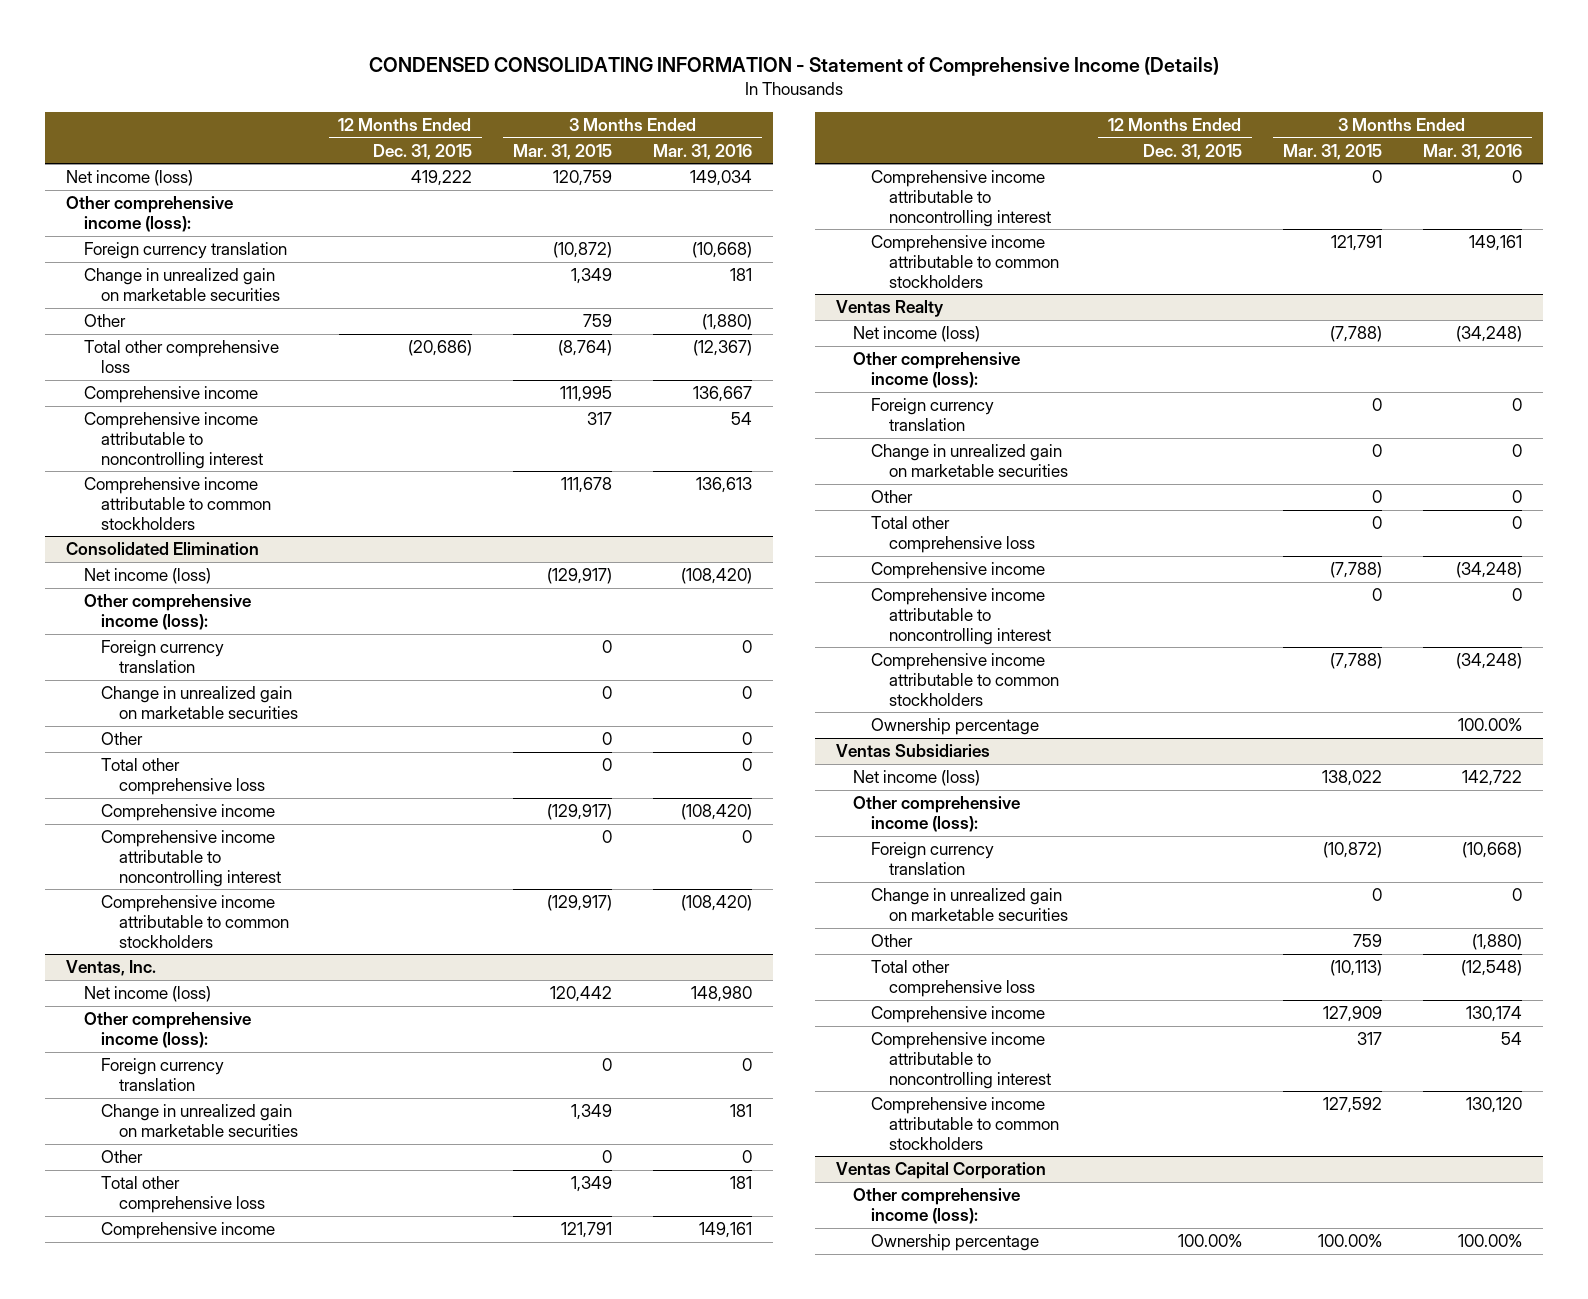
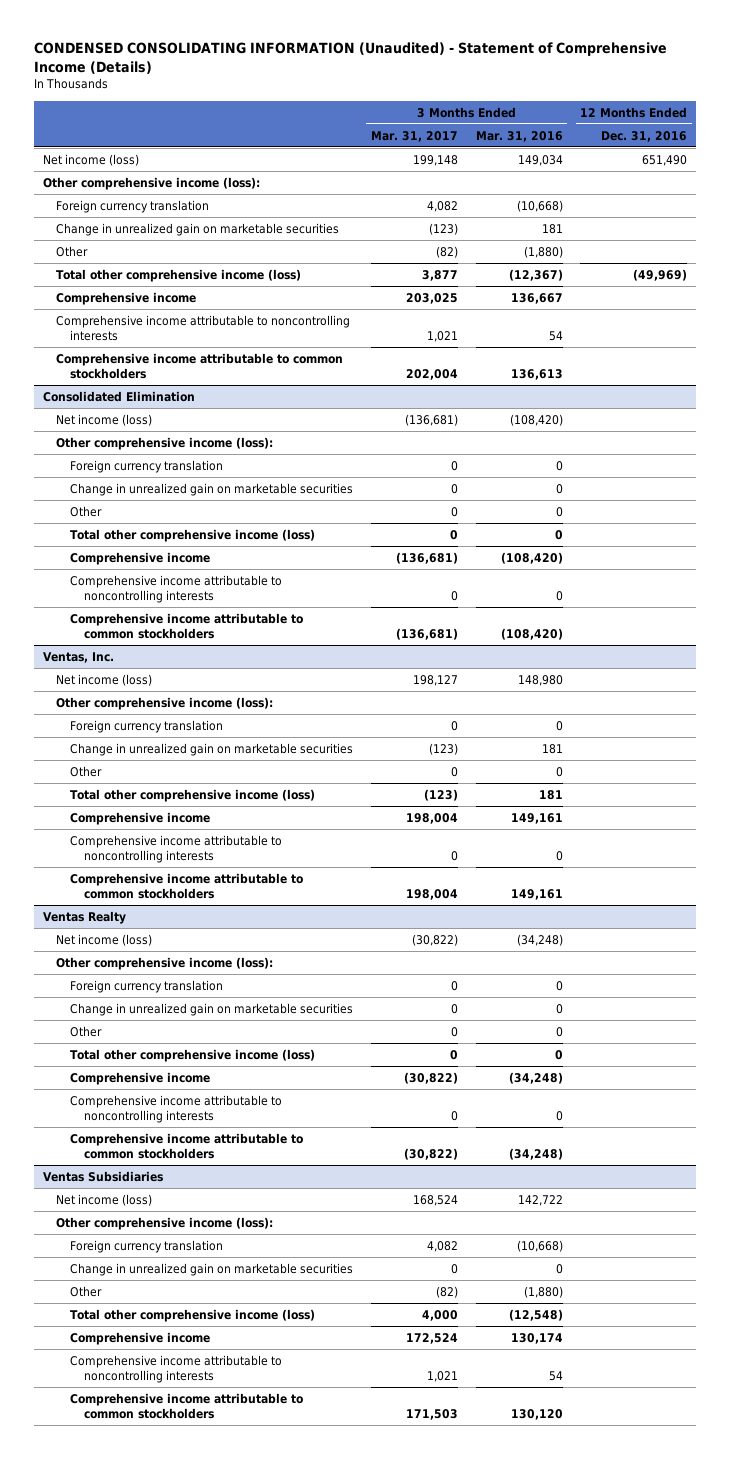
- CONDENSED CONSOLIDATING INFORMATION - Statement of Comprehensive Income (Details)
+ CONDENSED CONSOLIDATING INFORMATION (Unaudited) - Statement of Comprehensive Income (Details)
- | 12 Months Ended Dec. 31, 2015 | 3 Months Ended Mar. 31, 2015 | 3 Months Ended Mar. 31, 2016
+ | 3 Months Ended Mar. 31, 2017 | 3 Months Ended Mar. 31, 2016 | 12 Months Ended Dec. 31, 2016
- Total other comprehensive loss | (20,686) | (8,764) | (12,367)
+ Total other comprehensive income (loss) | 3,877 | (12,367) | (49,969)
- Comprehensive income attributable to noncontrolling interest | | 317 | 54
+ Comprehensive income attributable to noncontrolling interests | 1,021 | 54 |
@ Consolidated Elimination
- Total other comprehensive loss | | 0 | 0
+ Total other comprehensive income (loss) | 0 | 0 |
- Comprehensive income attributable to noncontrolling interest | | 0 | 0
+ Comprehensive income attributable to noncontrolling interests | 0 | 0 |
@ Ventas, Inc.
- Total other comprehensive loss | | 1,349 | 181
+ Total other comprehensive income (loss) | (123) | 181 |
- Comprehensive income attributable to noncontrolling interest | | 0 | 0
+ Comprehensive income attributable to noncontrolling interests | 0 | 0 |
@ Ventas Realty
- Total other comprehensive loss | | 0 | 0
+ Total other comprehensive income (loss) | 0 | 0 |
- Comprehensive income attributable to noncontrolling interest | | 0 | 0
+ Comprehensive income attributable to noncontrolling interests | 0 | 0 |
- Ownership percentage | | | 100.00%
@ Ventas Subsidiaries
- Total other comprehensive loss | | (10,113) | (12,548)
+ Total other comprehensive income (loss) | 4,000 | (12,548) |
- Comprehensive income attributable to noncontrolling interest | | 317 | 54
+ Comprehensive income attributable to noncontrolling interests | 1,021 | 54 |
- Ventas Capital Corporation
- Other comprehensive income (loss):
- Ownership percentage | 100.00% | 100.00% | 100.00%

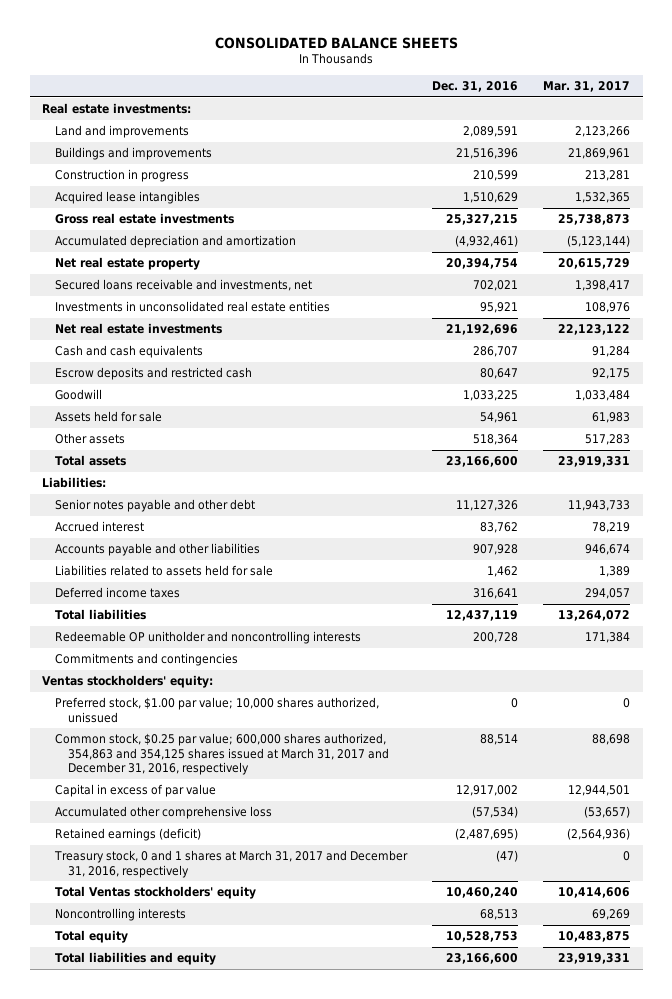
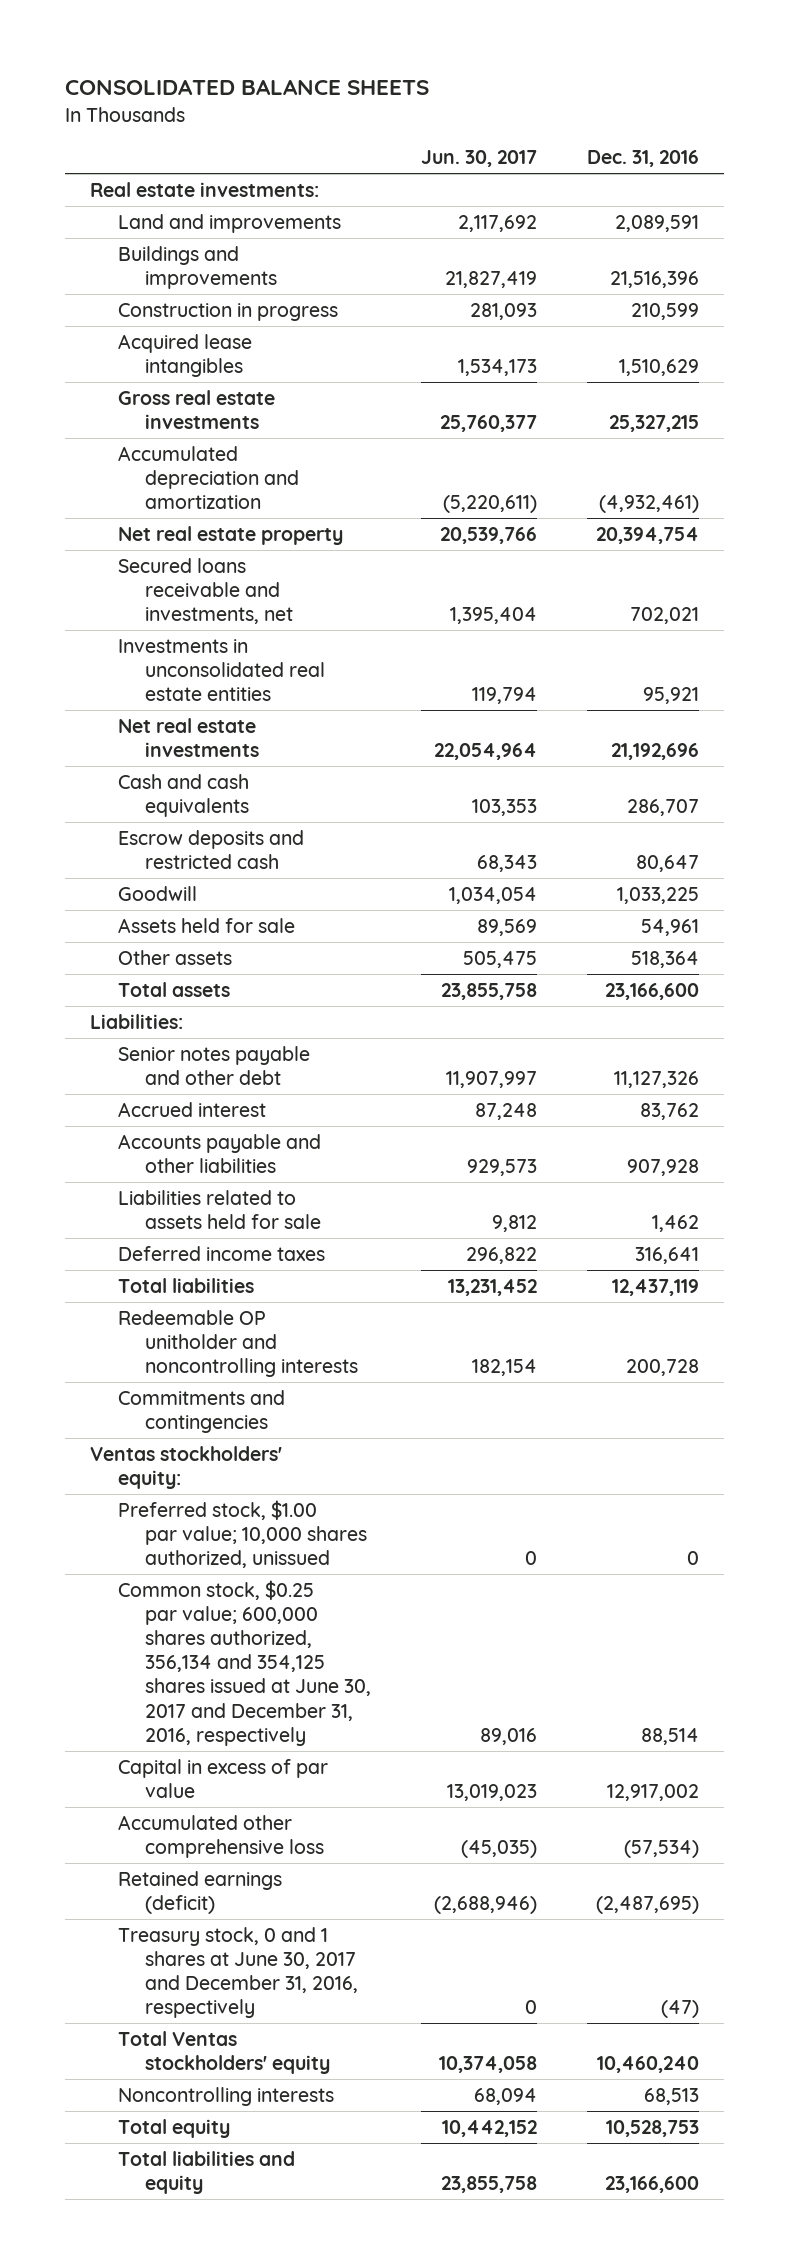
- | Dec. 31, 2016 | Mar. 31, 2017
+ | Jun. 30, 2017 | Dec. 31, 2016
- Common stock, $0.25 par value; 600,000 shares authorized, 354,863 and 354,125 shares issued at March 31, 2017 and December 31, 2016, respectively | 88,514 | 88,698
+ Common stock, $0.25 par value; 600,000 shares authorized, 356,134 and 354,125 shares issued at June 30, 2017 and December 31, 2016, respectively | 89,016 | 88,514
- Treasury stock, 0 and 1 shares at March 31, 2017 and December 31, 2016, respectively | (47) | 0
+ Treasury stock, 0 and 1 shares at June 30, 2017 and December 31, 2016, respectively | 0 | (47)

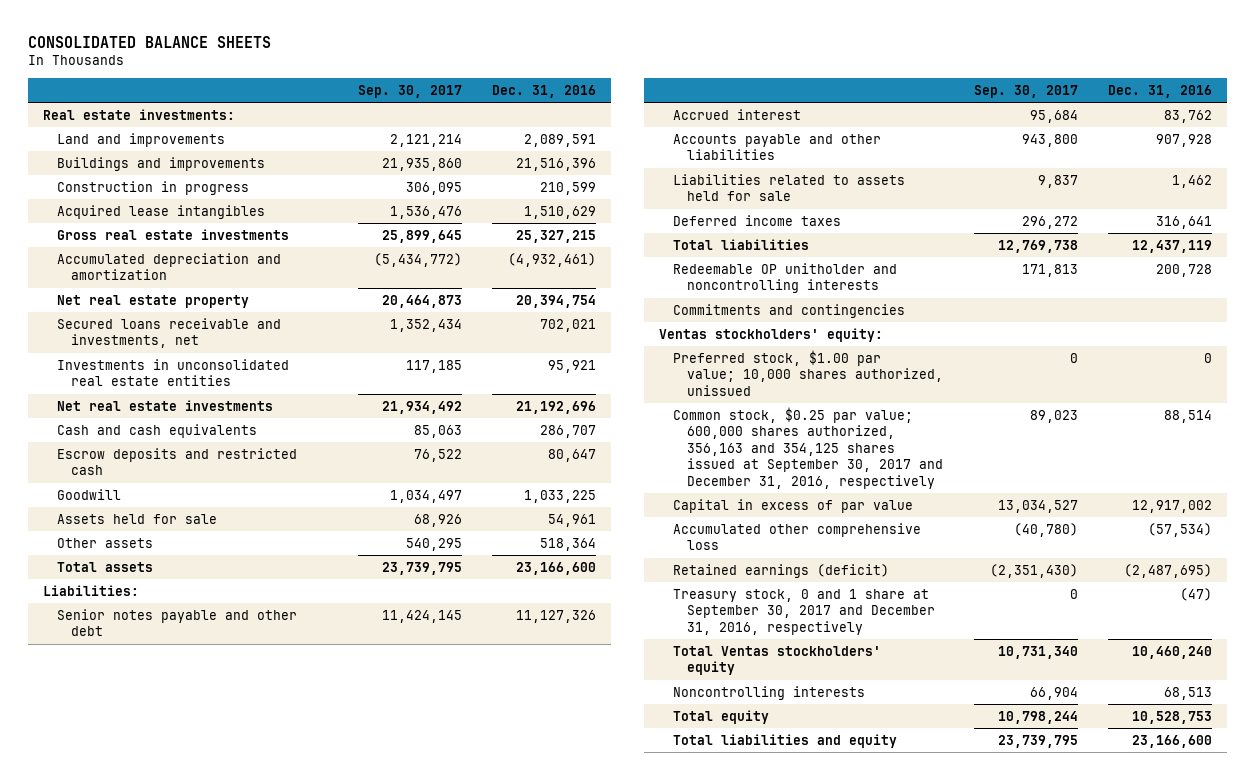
- | Jun. 30, 2017 | Dec. 31, 2016
+ | Sep. 30, 2017 | Dec. 31, 2016
- Common stock, $0.25 par value; 600,000 shares authorized, 356,134 and 354,125 shares issued at June 30, 2017 and December 31, 2016, respectively | 89,016 | 88,514
+ Common stock, $0.25 par value; 600,000 shares authorized, 356,163 and 354,125 shares issued at September 30, 2017 and December 31, 2016, respectively | 89,023 | 88,514
- Treasury stock, 0 and 1 shares at June 30, 2017 and December 31, 2016, respectively | 0 | (47)
+ Treasury stock, 0 and 1 share at September 30, 2017 and December 31, 2016, respectively | 0 | (47)

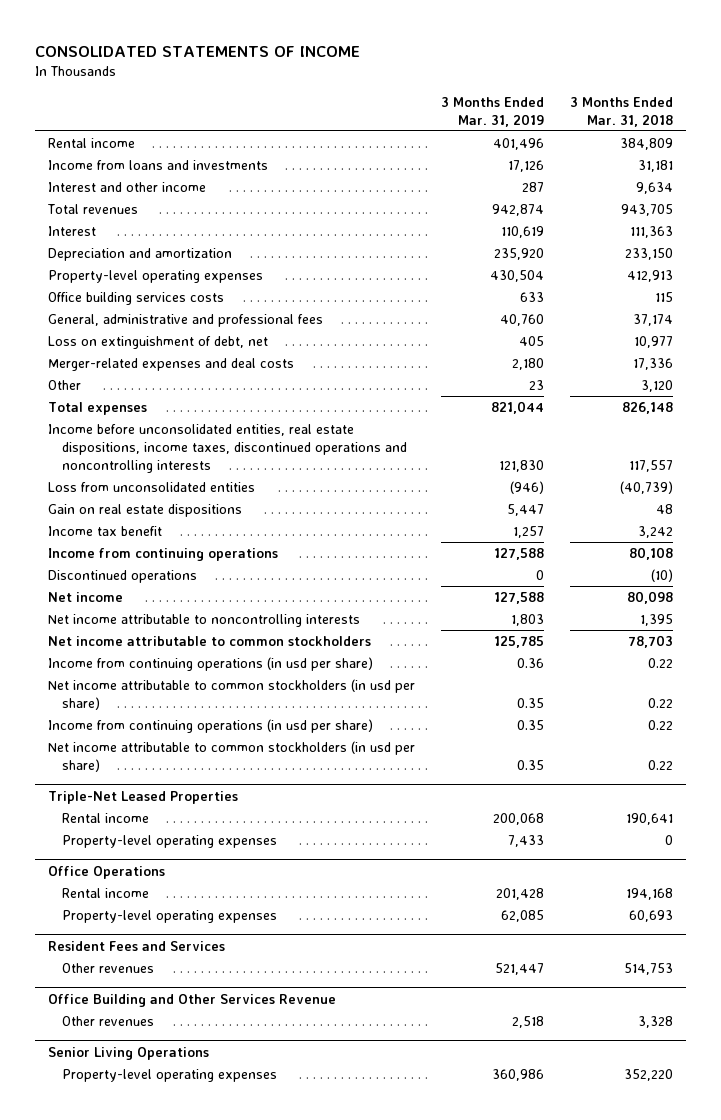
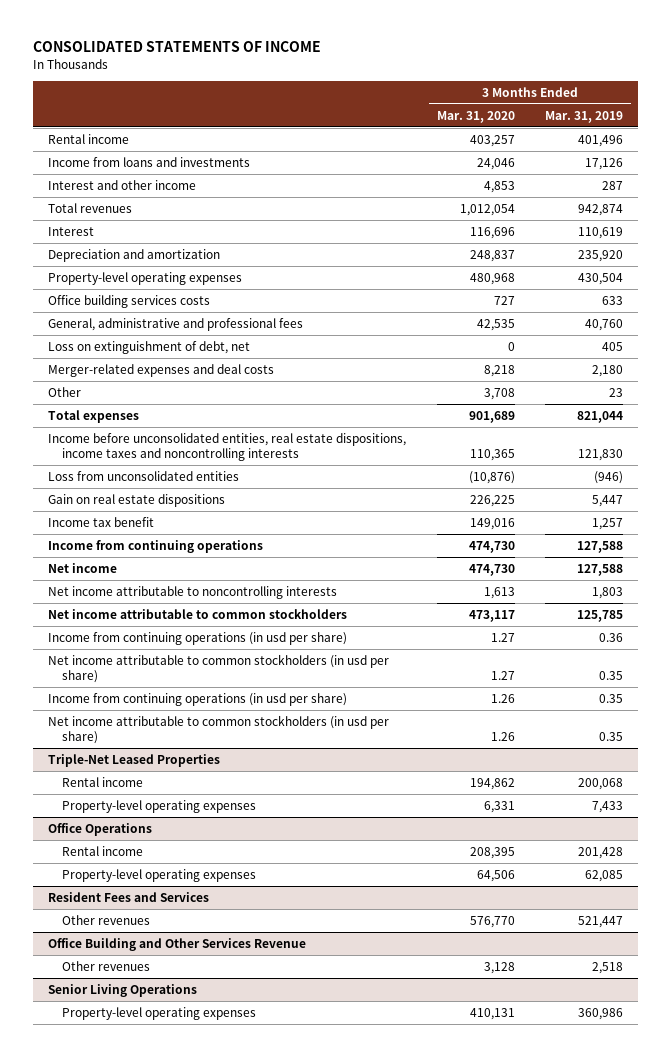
- | 3 Months Ended Mar. 31, 2019 | 3 Months Ended Mar. 31, 2018
+ | 3 Months Ended Mar. 31, 2020 | 3 Months Ended Mar. 31, 2019
- Income before unconsolidated entities, real estate dispositions, income taxes, discontinued operations and noncontrolling interests | 121,830 | 117,557
+ Income before unconsolidated entities, real estate dispositions, income taxes and noncontrolling interests | 110,365 | 121,830
- Discontinued operations | 0 | (10)

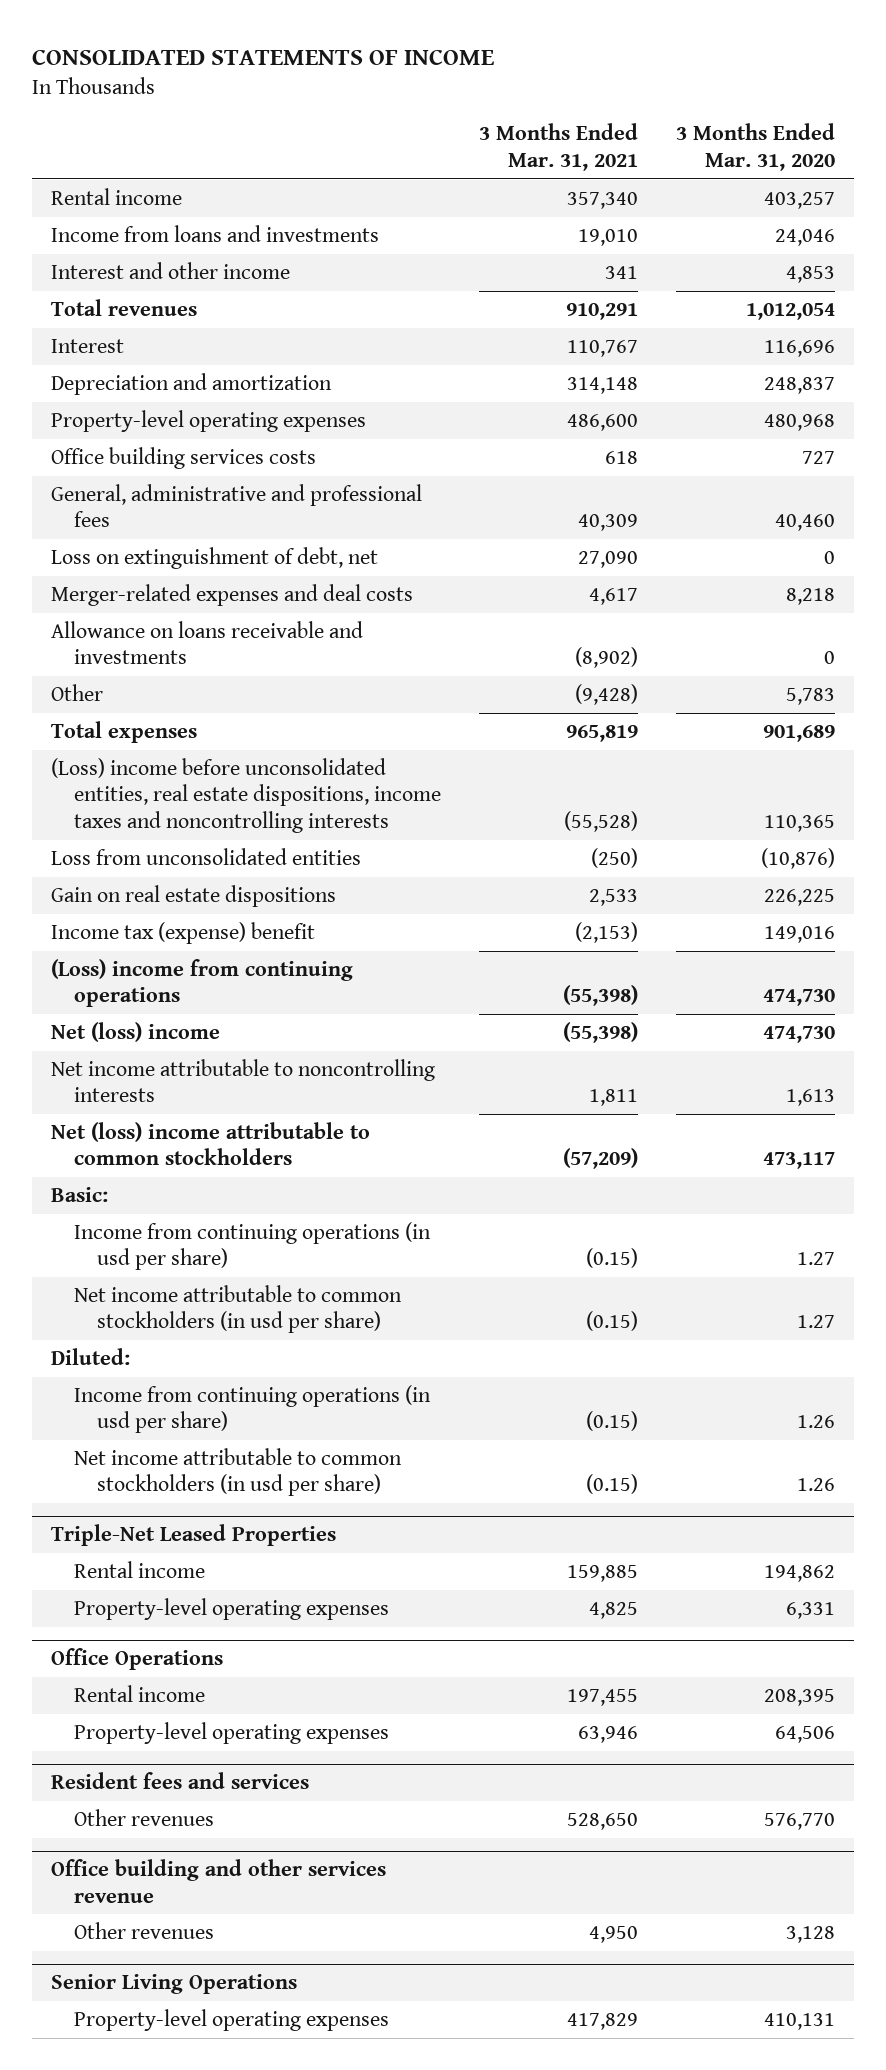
- | 3 Months Ended Mar. 31, 2020 | 3 Months Ended Mar. 31, 2019
+ | 3 Months Ended Mar. 31, 2021 | 3 Months Ended Mar. 31, 2020
- General, administrative and professional fees | 42,535 | 40,760
+ General, administrative and professional fees | 40,309 | 40,460
- Other | 3,708 | 23
+ Allowance on loans receivable and investments | (8,902) | 0
+ Other | (9,428) | 5,783
- Income before unconsolidated entities, real estate dispositions, income taxes and noncontrolling interests | 110,365 | 121,830
+ (Loss) income before unconsolidated entities, real estate dispositions, income taxes and noncontrolling interests | (55,528) | 110,365
- Income tax benefit | 149,016 | 1,257
- Income from continuing operations | 474,730 | 127,588
- Net income | 474,730 | 127,588
+ Income tax (expense) benefit | (2,153) | 149,016
+ (Loss) income from continuing operations | (55,398) | 474,730
+ Net (loss) income | (55,398) | 474,730
- Net income attributable to common stockholders | 473,117 | 125,785
+ Net (loss) income attributable to common stockholders | (57,209) | 473,117
+ Basic:
+ Diluted:
- Resident Fees and Services
+ Resident fees and services
- Office Building and Other Services Revenue
+ Office building and other services revenue

